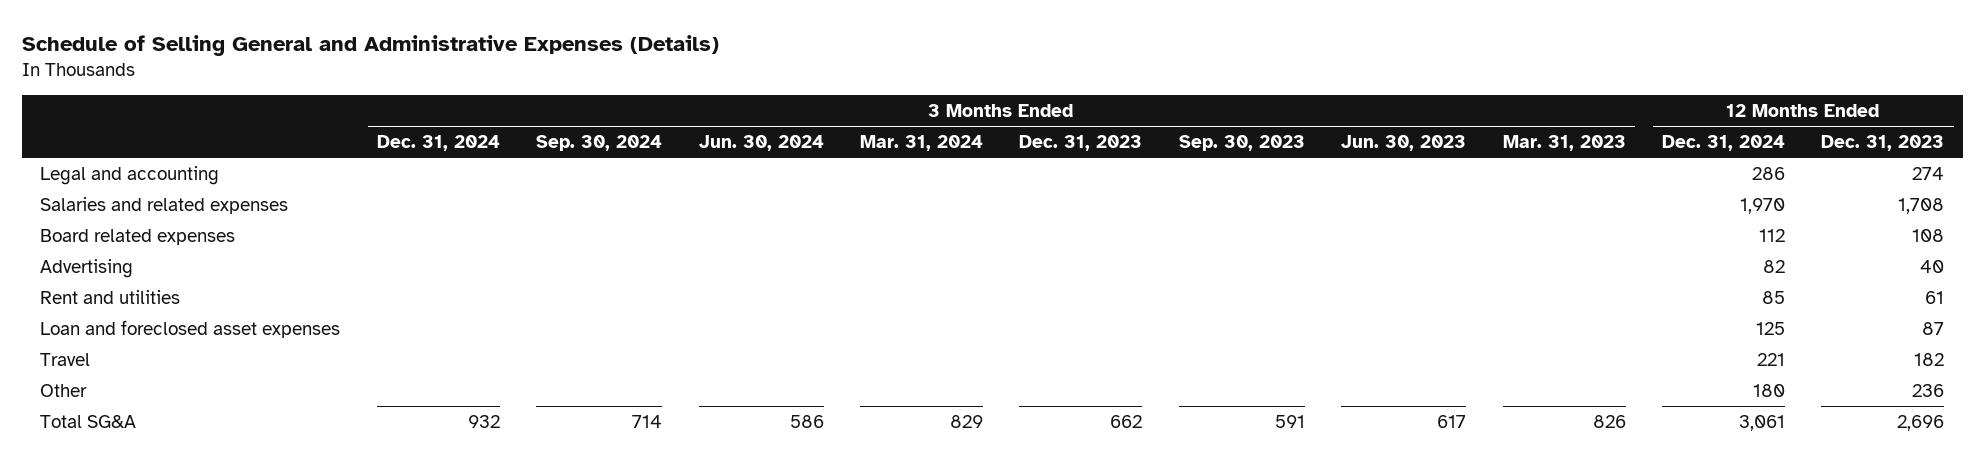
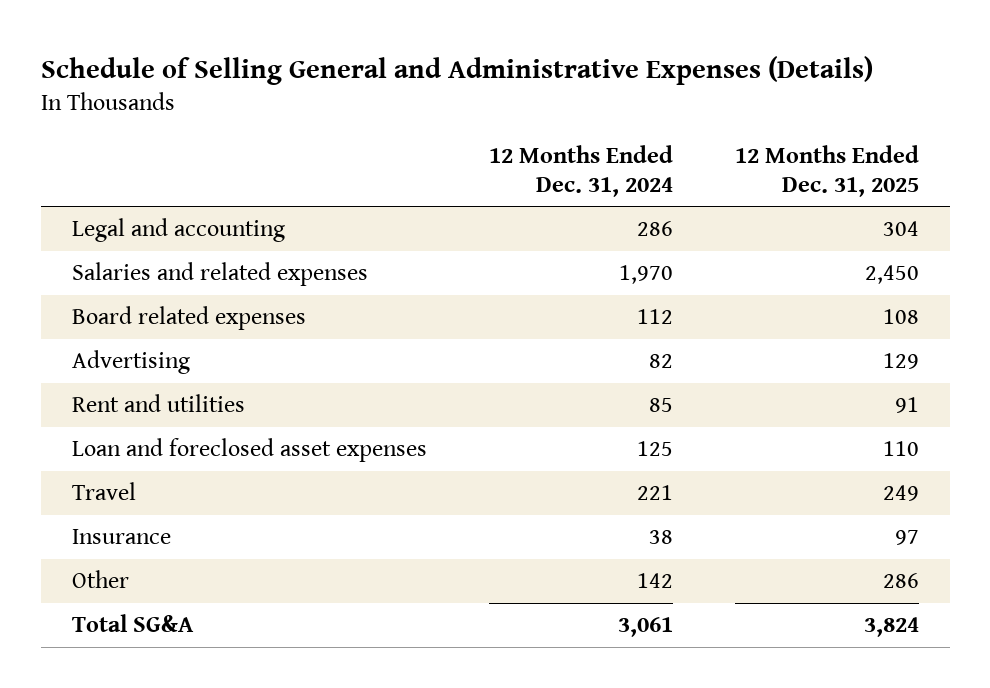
- | 3 Months Ended Dec. 31, 2024 | 3 Months Ended Sep. 30, 2024 | 3 Months Ended Jun. 30, 2024 | 3 Months Ended Mar. 31, 2024 | 3 Months Ended Dec. 31, 2023 | 3 Months Ended Sep. 30, 2023 | 3 Months Ended Jun. 30, 2023 | 3 Months Ended Mar. 31, 2023 | 12 Months Ended Dec. 31, 2024 | 12 Months Ended Dec. 31, 2023
+ | 12 Months Ended Dec. 31, 2024 | 12 Months Ended Dec. 31, 2025
- Other | | | | | | | | | 180 | 236
+ Insurance | 38 | 97
+ Other | 142 | 286

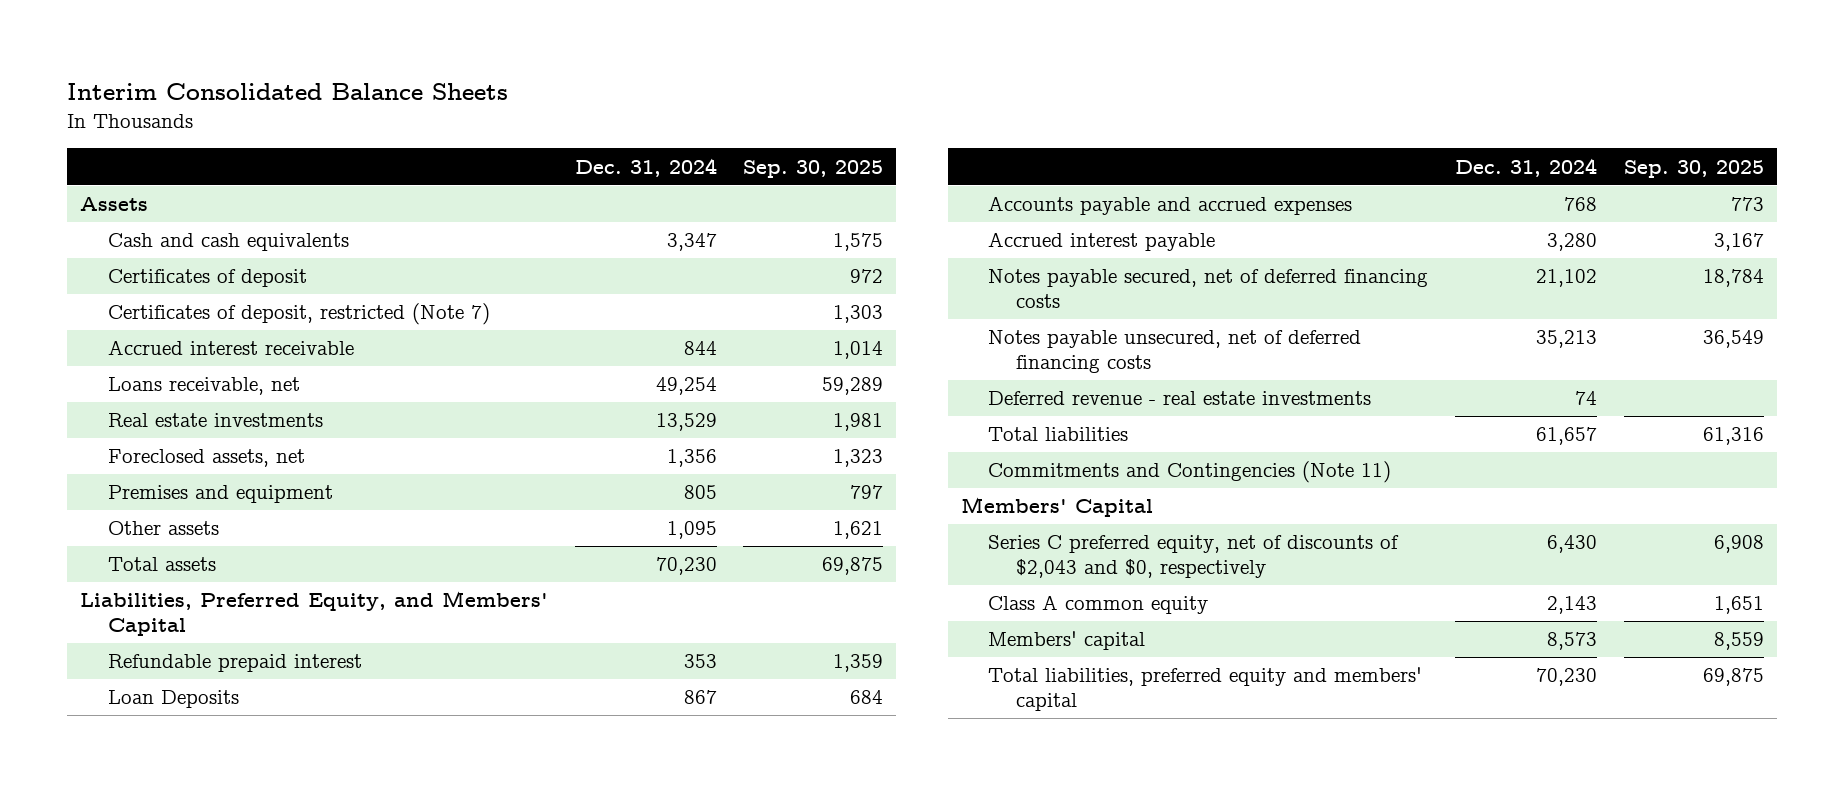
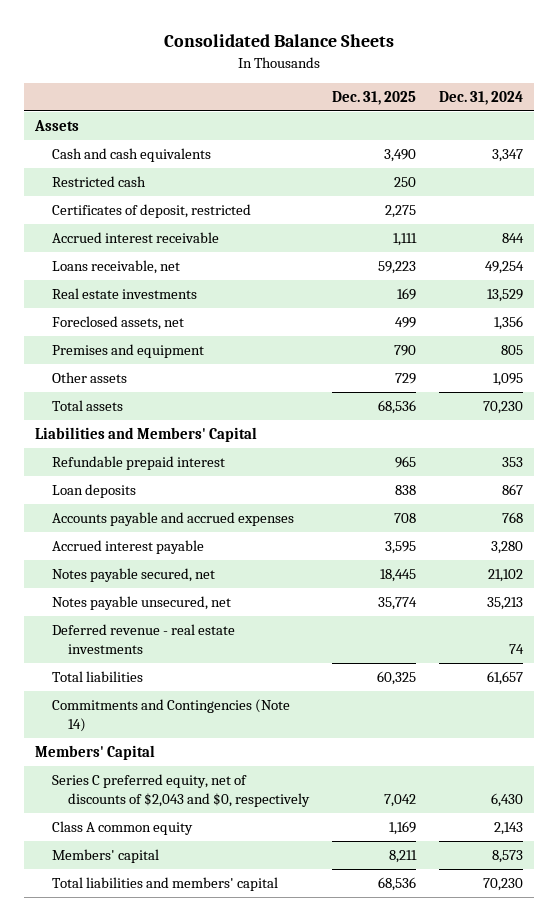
- Interim Consolidated Balance Sheets
+ Consolidated Balance Sheets
- | Dec. 31, 2024 | Sep. 30, 2025
+ | Dec. 31, 2025 | Dec. 31, 2024
- Certificates of deposit | | 972
- Certificates of deposit, restricted (Note 7) | | 1,303
+ Restricted cash | 250 |
+ Certificates of deposit, restricted | 2,275 |
- Liabilities, Preferred Equity, and Members' Capital
+ Liabilities and Members' Capital
- Loan Deposits | 867 | 684
+ Loan deposits | 838 | 867
- Notes payable secured, net of deferred financing costs | 21,102 | 18,784
- Notes payable unsecured, net of deferred financing costs | 35,213 | 36,549
+ Notes payable secured, net | 18,445 | 21,102
+ Notes payable unsecured, net | 35,774 | 35,213
- Commitments and Contingencies (Note 11)
+ Commitments and Contingencies (Note 14)
- Total liabilities, preferred equity and members' capital | 70,230 | 69,875
+ Total liabilities and members' capital | 68,536 | 70,230

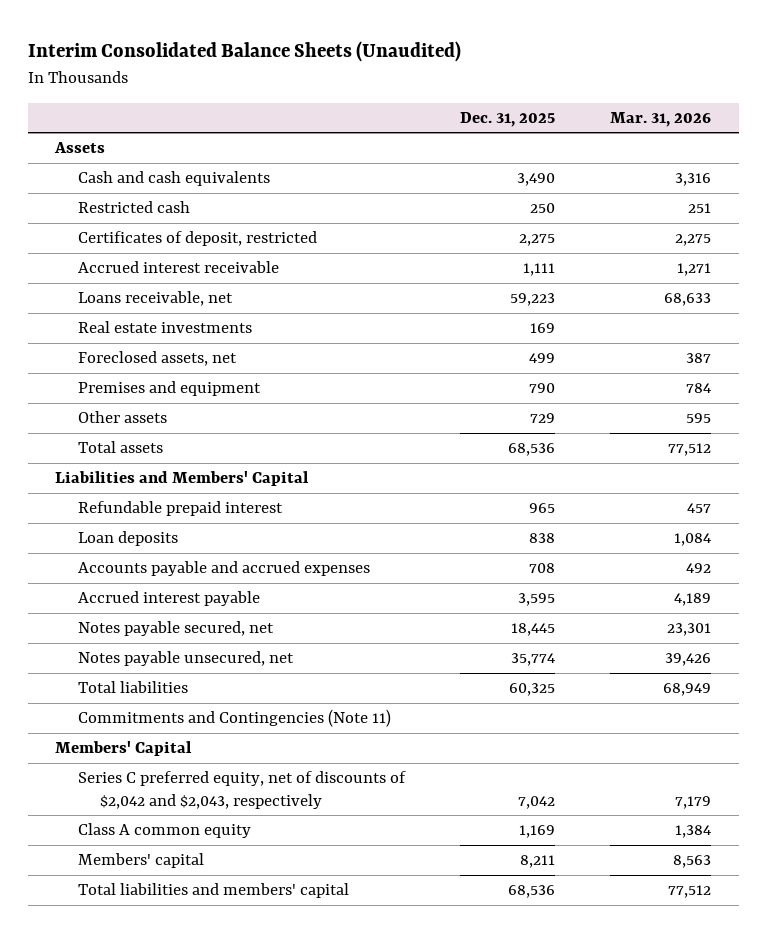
- Consolidated Balance Sheets
+ Interim Consolidated Balance Sheets (Unaudited)
- | Dec. 31, 2025 | Dec. 31, 2024
+ | Dec. 31, 2025 | Mar. 31, 2026
- Deferred revenue - real estate investments | | 74
- Commitments and Contingencies (Note 14)
+ Commitments and Contingencies (Note 11)
- Series C preferred equity, net of discounts of $2,043 and $0, respectively | 7,042 | 6,430
+ Series C preferred equity, net of discounts of $2,042 and $2,043, respectively | 7,042 | 7,179

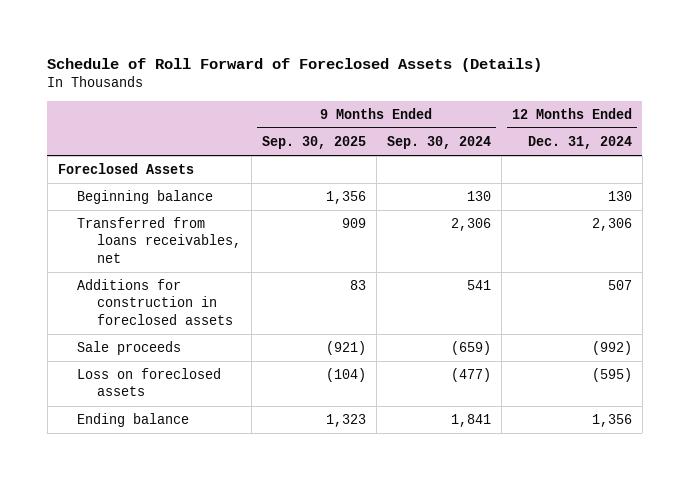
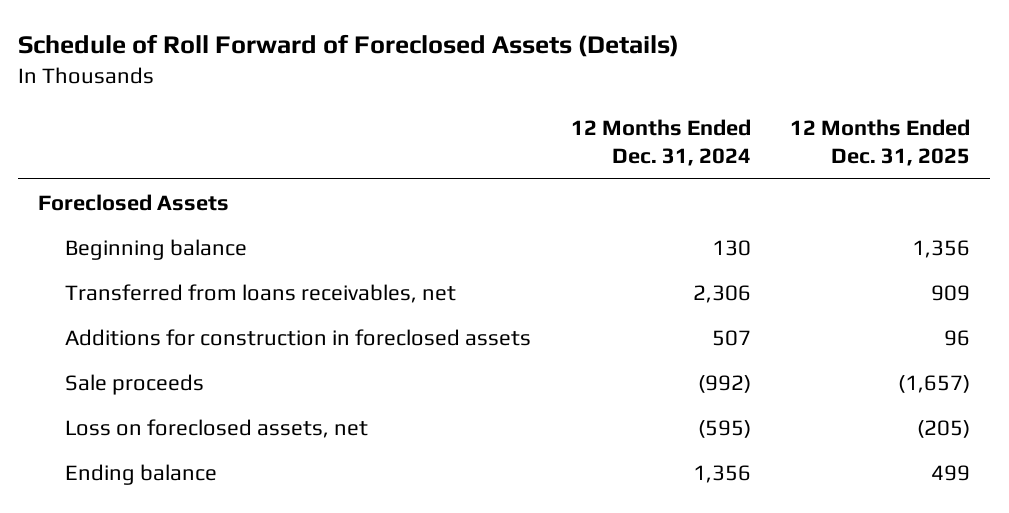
- | 9 Months Ended Sep. 30, 2025 | 9 Months Ended Sep. 30, 2024 | 12 Months Ended Dec. 31, 2024
+ | 12 Months Ended Dec. 31, 2024 | 12 Months Ended Dec. 31, 2025
- Loss on foreclosed assets | (104) | (477) | (595)
+ Loss on foreclosed assets, net | (595) | (205)

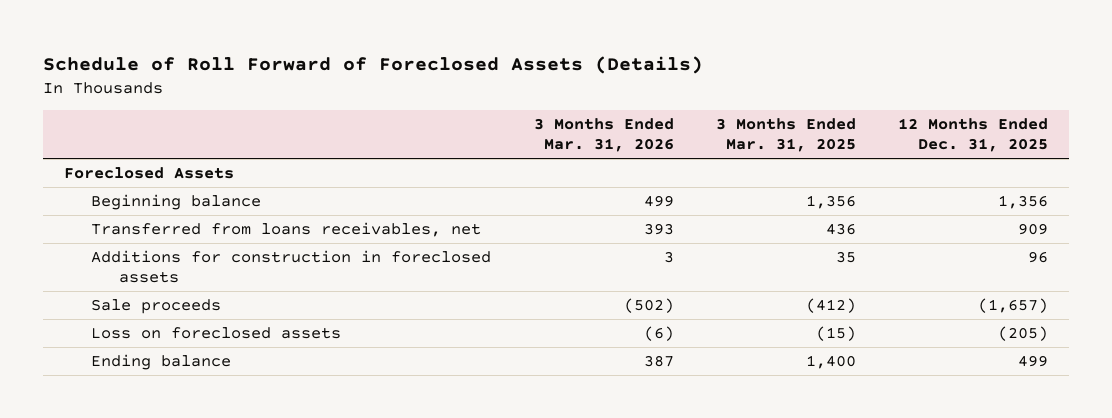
- | 12 Months Ended Dec. 31, 2024 | 12 Months Ended Dec. 31, 2025
+ | 3 Months Ended Mar. 31, 2026 | 3 Months Ended Mar. 31, 2025 | 12 Months Ended Dec. 31, 2025
- Loss on foreclosed assets, net | (595) | (205)
+ Loss on foreclosed assets | (6) | (15) | (205)

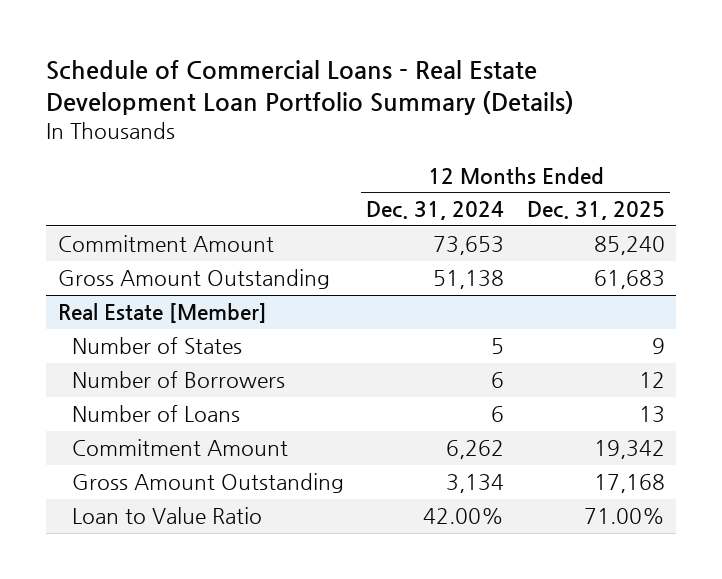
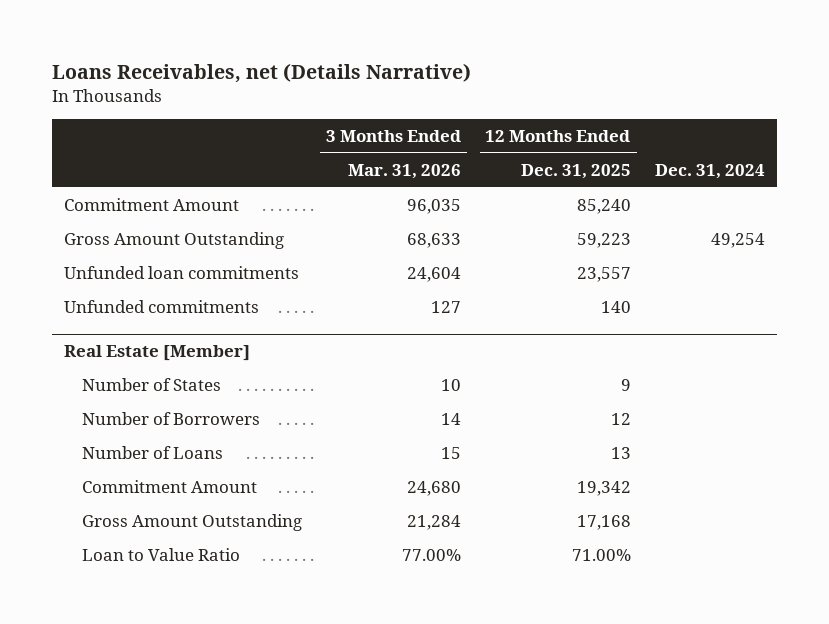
- Schedule of Commercial Loans - Real Estate Development Loan Portfolio Summary (Details)
+ Loans Receivables, net (Details Narrative)
- | 12 Months Ended Dec. 31, 2024 | 12 Months Ended Dec. 31, 2025
+ | 3 Months Ended Mar. 31, 2026 | 12 Months Ended Dec. 31, 2025 | Dec. 31, 2024
- Gross Amount Outstanding | 51,138 | 61,683
+ Gross Amount Outstanding | 68,633 | 59,223 | 49,254
+ Unfunded loan commitments | 24,604 | 23,557 |
+ Unfunded commitments | 127 | 140 |

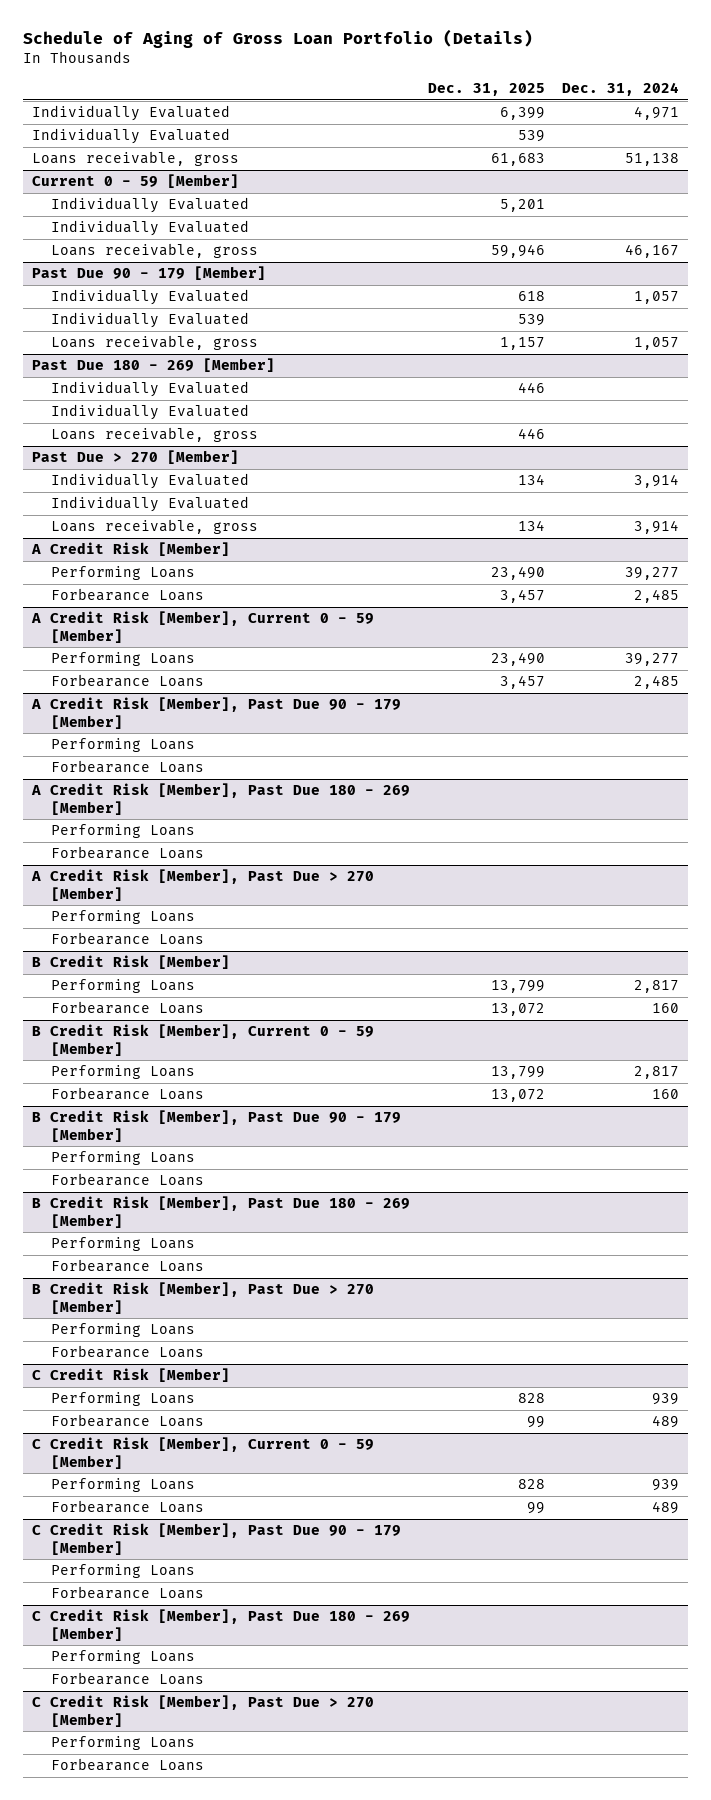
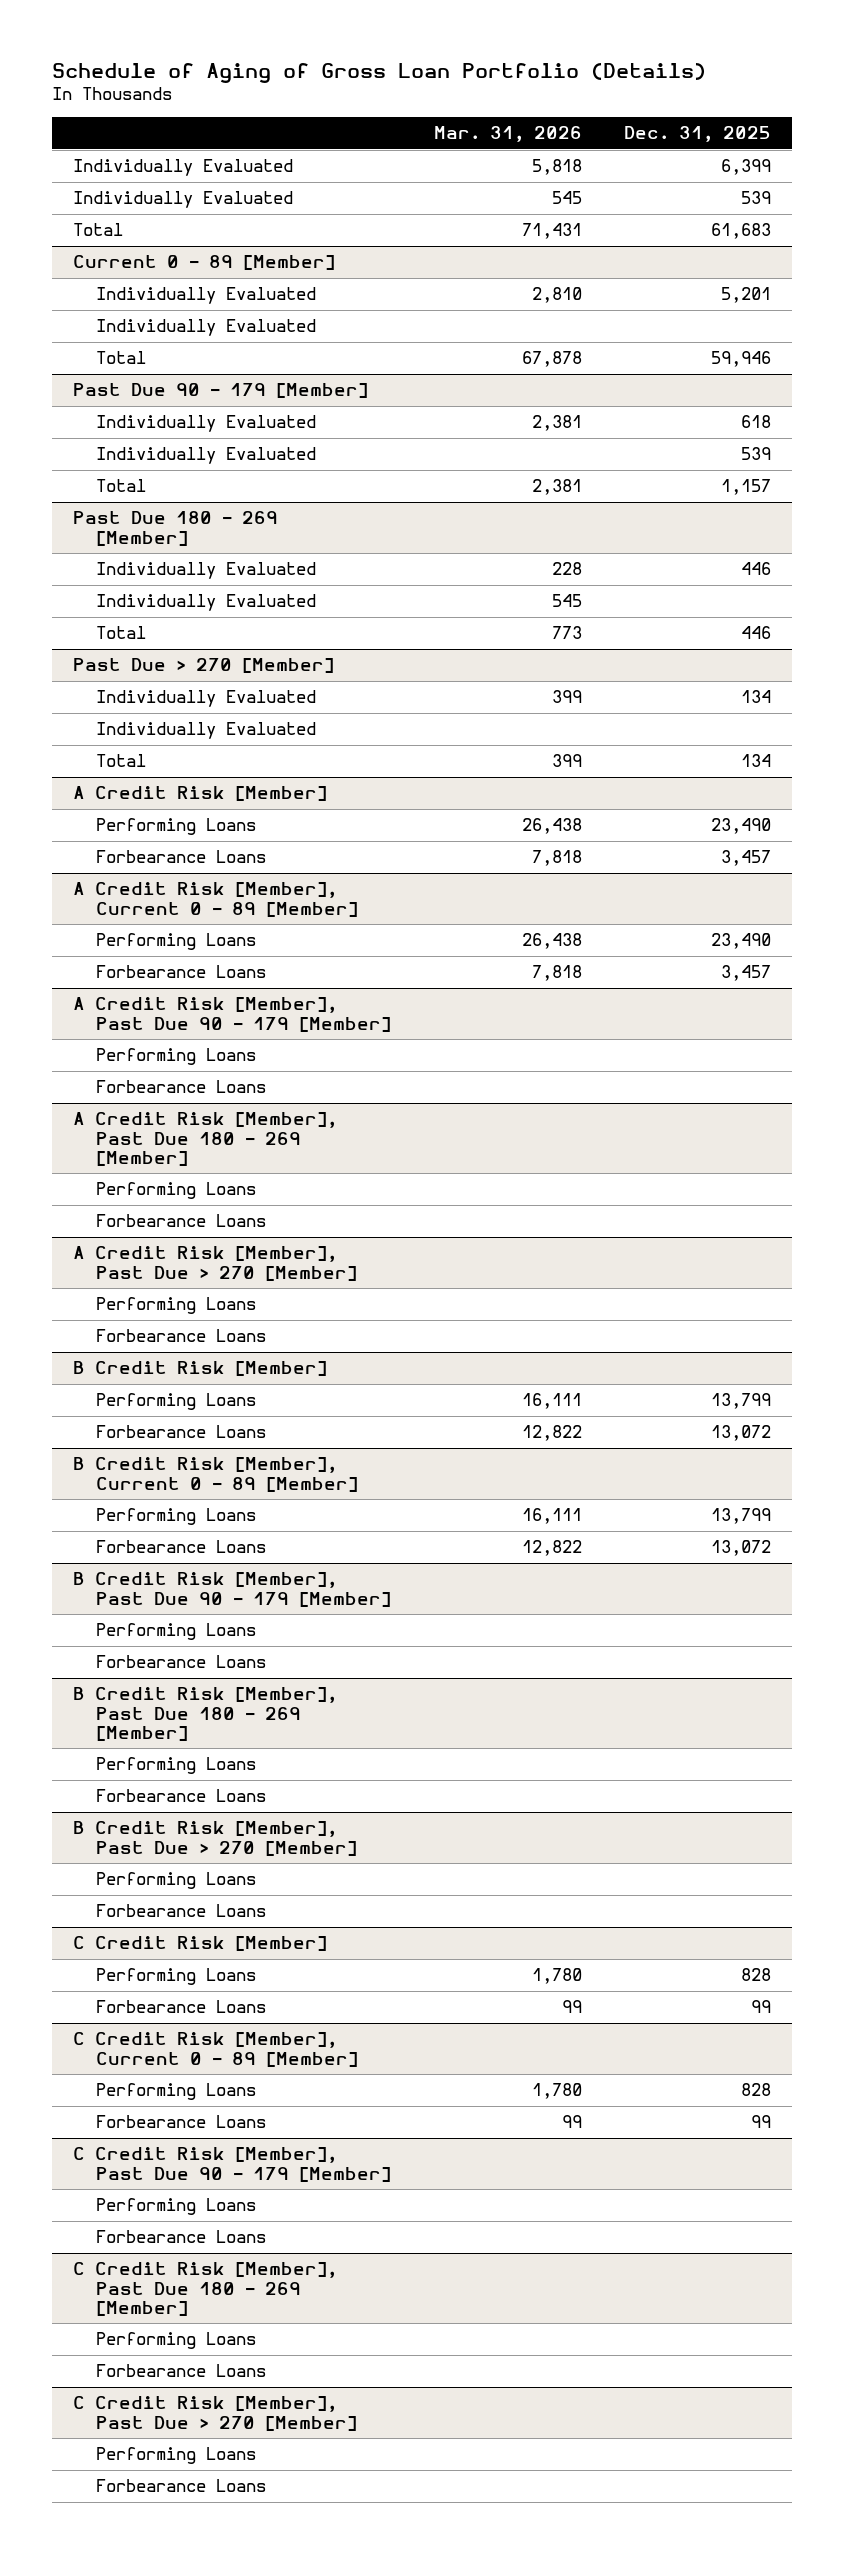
- | Dec. 31, 2025 | Dec. 31, 2024
+ | Mar. 31, 2026 | Dec. 31, 2025
- Loans receivable, gross | 61,683 | 51,138
- Current 0 - 59 [Member]
+ Total | 71,431 | 61,683
+ Current 0 - 89 [Member]
- Loans receivable, gross | 59,946 | 46,167
+ Total | 67,878 | 59,946
@ Past Due 90 - 179 [Member]
- Loans receivable, gross | 1,157 | 1,057
+ Total | 2,381 | 1,157
@ Past Due 180 - 269 [Member]
- Loans receivable, gross | 446 |
+ Total | 773 | 446
@ Past Due > 270 [Member]
- Loans receivable, gross | 134 | 3,914
+ Total | 399 | 134
- A Credit Risk [Member], Current 0 - 59 [Member]
+ A Credit Risk [Member], Current 0 - 89 [Member]
- B Credit Risk [Member], Current 0 - 59 [Member]
+ B Credit Risk [Member], Current 0 - 89 [Member]
- C Credit Risk [Member], Current 0 - 59 [Member]
+ C Credit Risk [Member], Current 0 - 89 [Member]

